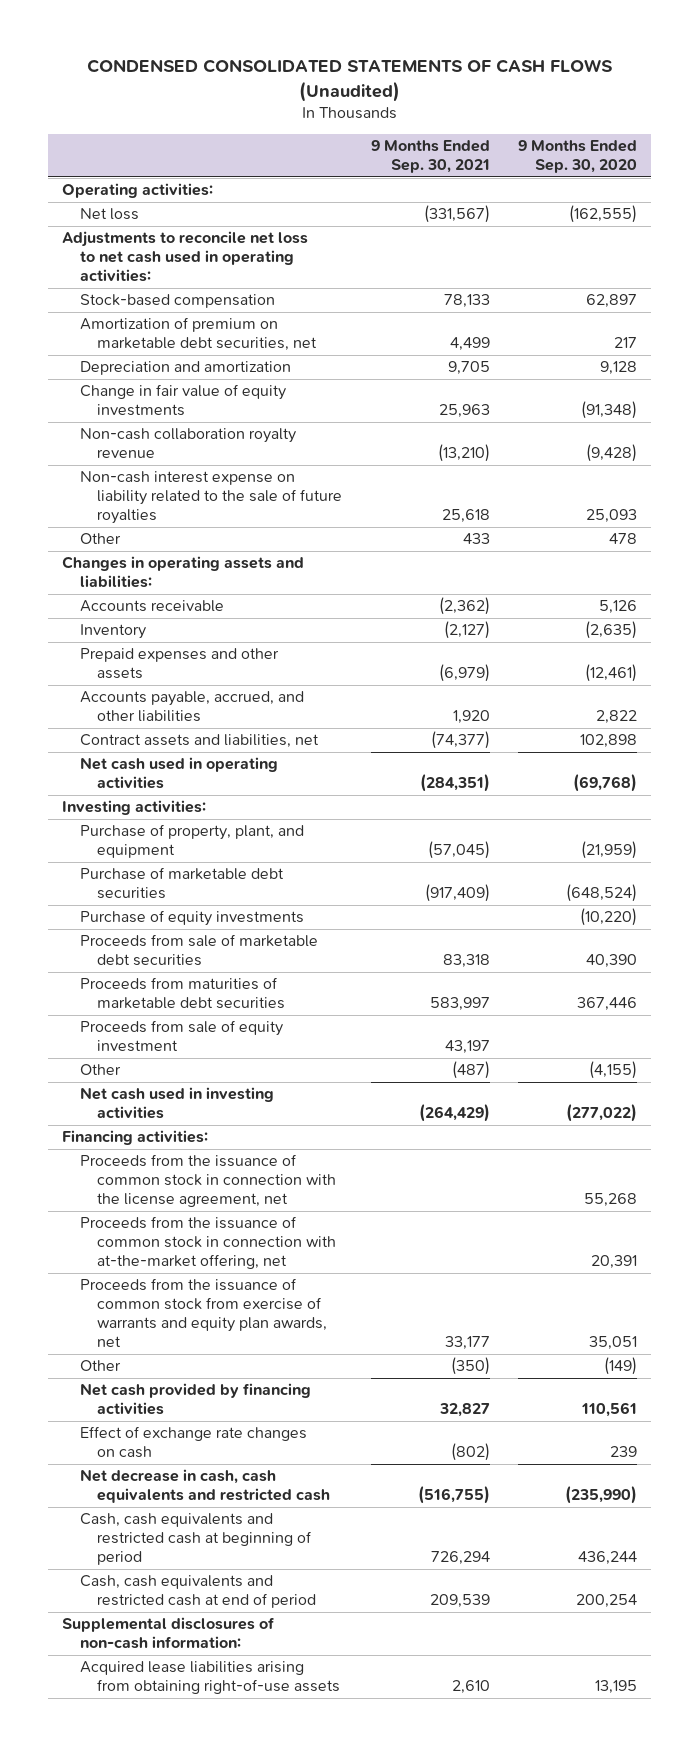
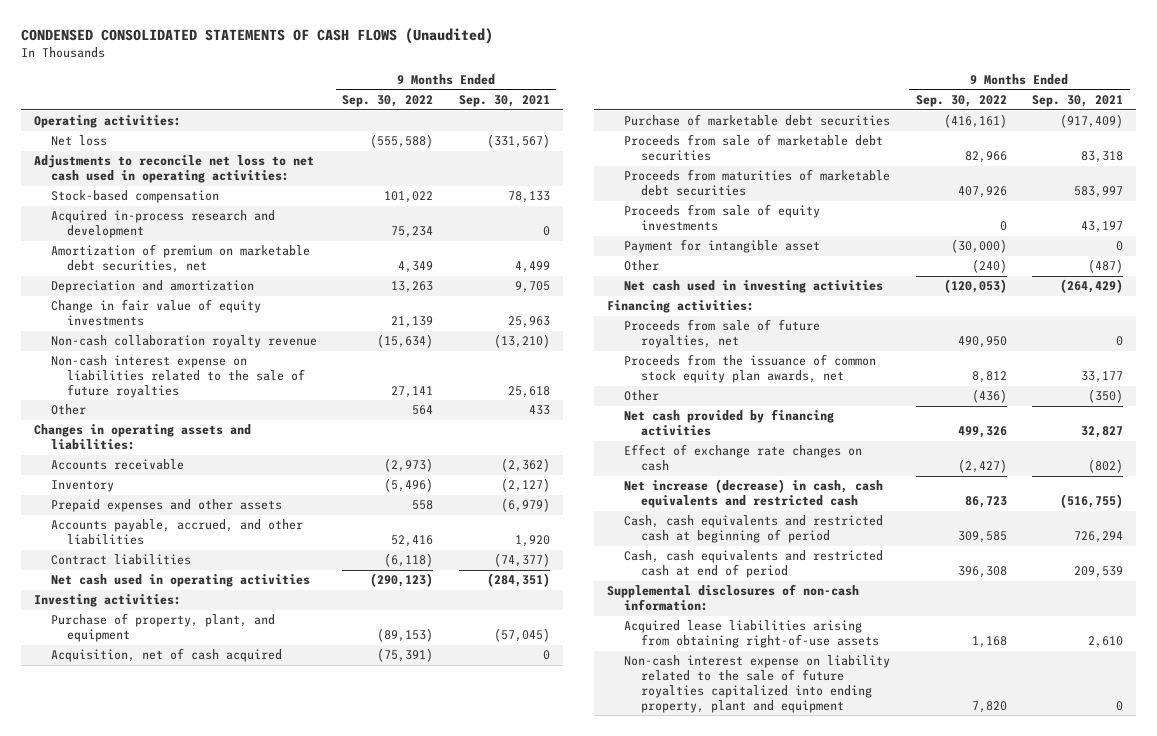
- | 9 Months Ended Sep. 30, 2021 | 9 Months Ended Sep. 30, 2020
+ | 9 Months Ended Sep. 30, 2022 | 9 Months Ended Sep. 30, 2021
+ Acquired in-process research and development | 75,234 | 0
- Non-cash interest expense on liability related to the sale of future royalties | 25,618 | 25,093
+ Non-cash interest expense on liabilities related to the sale of future royalties | 27,141 | 25,618
- Contract assets and liabilities, net | (74,377) | 102,898
+ Contract liabilities | (6,118) | (74,377)
+ Acquisition, net of cash acquired | (75,391) | 0
- Purchase of equity investments | | (10,220)
- Proceeds from sale of equity investment | 43,197 |
+ Proceeds from sale of equity investments | 0 | 43,197
+ Payment for intangible asset | (30,000) | 0
- Proceeds from the issuance of common stock in connection with the license agreement, net | | 55,268
- Proceeds from the issuance of common stock in connection with at-the-market offering, net | | 20,391
- Proceeds from the issuance of common stock from exercise of warrants and equity plan awards, net | 33,177 | 35,051
+ Proceeds from sale of future royalties, net | 490,950 | 0
+ Proceeds from the issuance of common stock equity plan awards, net | 8,812 | 33,177
- Net decrease in cash, cash equivalents and restricted cash | (516,755) | (235,990)
+ Net increase (decrease) in cash, cash equivalents and restricted cash | 86,723 | (516,755)
+ Non-cash interest expense on liability related to the sale of future royalties capitalized into ending property, plant and equipment | 7,820 | 0

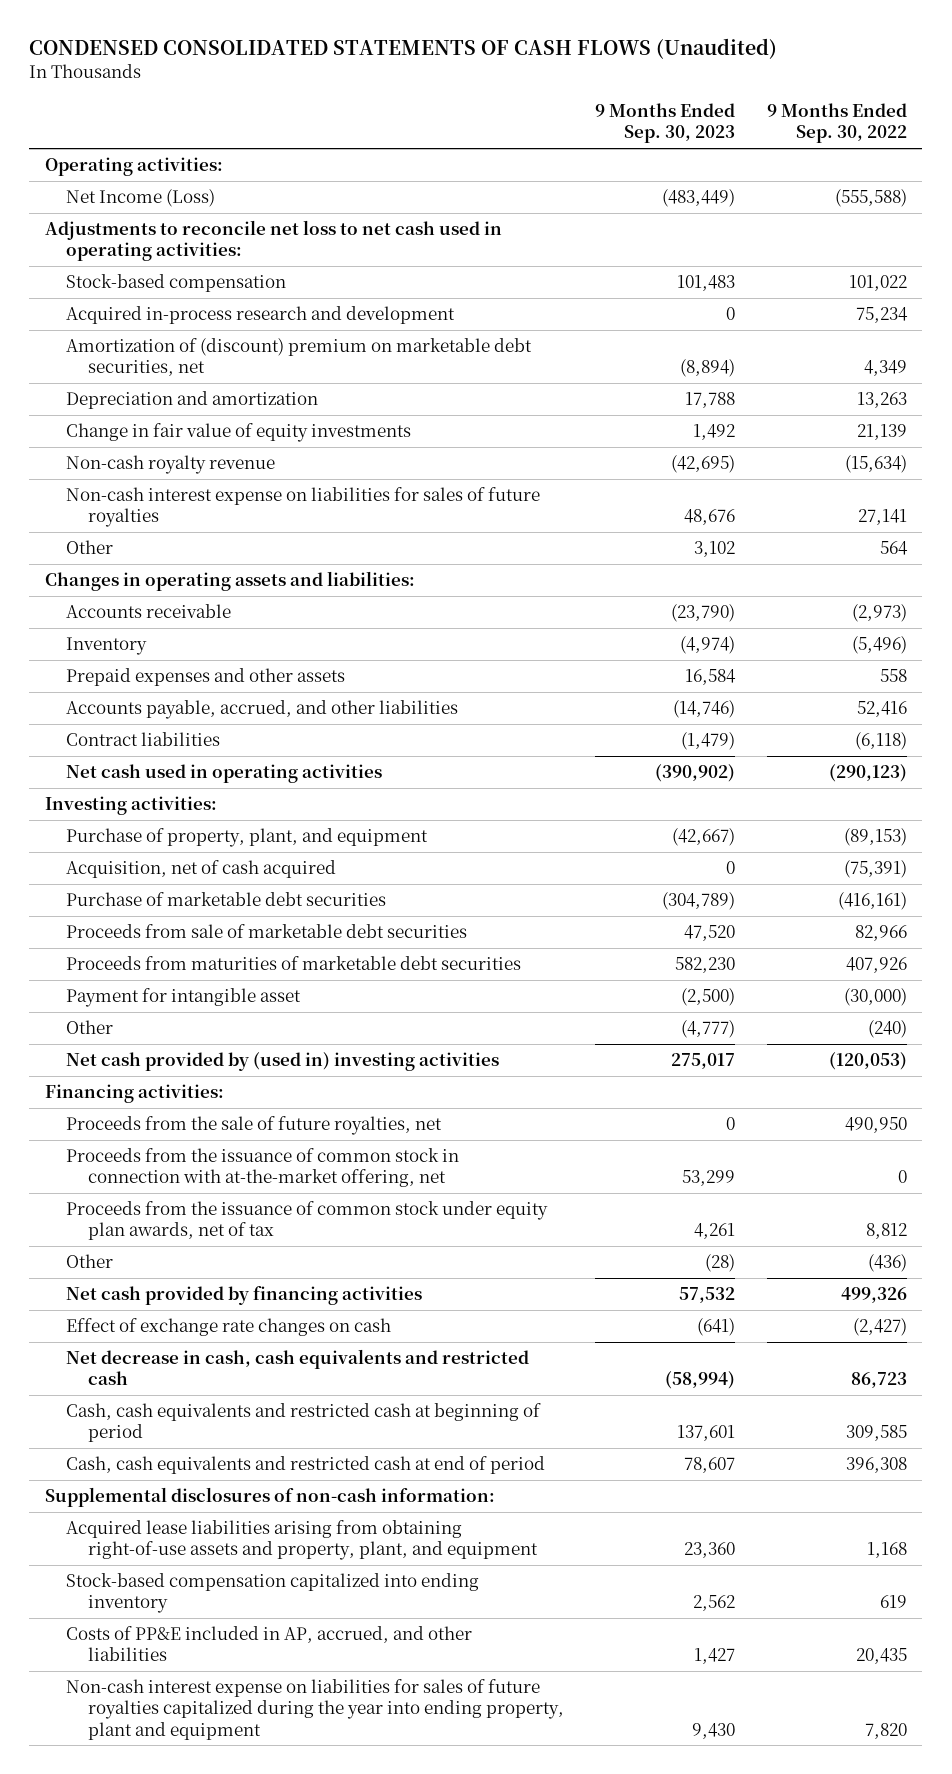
- | 9 Months Ended Sep. 30, 2022 | 9 Months Ended Sep. 30, 2021
+ | 9 Months Ended Sep. 30, 2023 | 9 Months Ended Sep. 30, 2022
- Net loss | (555,588) | (331,567)
+ Net Income (Loss) | (483,449) | (555,588)
- Amortization of premium on marketable debt securities, net | 4,349 | 4,499
+ Amortization of (discount) premium on marketable debt securities, net | (8,894) | 4,349
- Non-cash collaboration royalty revenue | (15,634) | (13,210)
- Non-cash interest expense on liabilities related to the sale of future royalties | 27,141 | 25,618
+ Non-cash royalty revenue | (42,695) | (15,634)
+ Non-cash interest expense on liabilities for sales of future royalties | 48,676 | 27,141
- Proceeds from sale of equity investments | 0 | 43,197
- Net cash used in investing activities | (120,053) | (264,429)
+ Net cash provided by (used in) investing activities | 275,017 | (120,053)
- Proceeds from sale of future royalties, net | 490,950 | 0
- Proceeds from the issuance of common stock equity plan awards, net | 8,812 | 33,177
+ Proceeds from the sale of future royalties, net | 0 | 490,950
+ Proceeds from the issuance of common stock in connection with at-the-market offering, net | 53,299 | 0
+ Proceeds from the issuance of common stock under equity plan awards, net of tax | 4,261 | 8,812
- Net increase (decrease) in cash, cash equivalents and restricted cash | 86,723 | (516,755)
+ Net decrease in cash, cash equivalents and restricted cash | (58,994) | 86,723
- Acquired lease liabilities arising from obtaining right-of-use assets | 1,168 | 2,610
- Non-cash interest expense on liability related to the sale of future royalties capitalized into ending property, plant and equipment | 7,820 | 0
+ Acquired lease liabilities arising from obtaining right-of-use assets and property, plant, and equipment | 23,360 | 1,168
+ Stock-based compensation capitalized into ending inventory | 2,562 | 619
+ Costs of PP&E included in AP, accrued, and other liabilities | 1,427 | 20,435
+ Non-cash interest expense on liabilities for sales of future royalties capitalized during the year into ending property, plant and equipment | 9,430 | 7,820

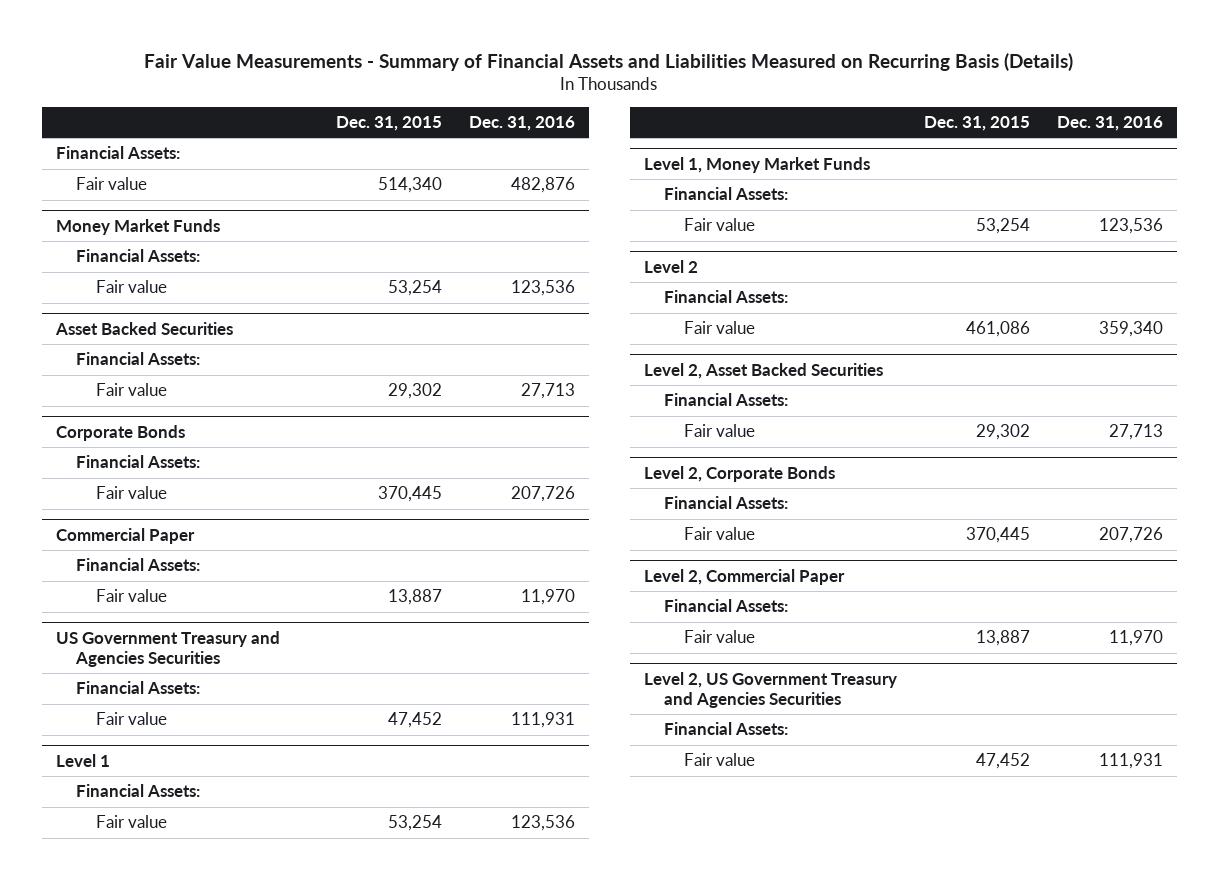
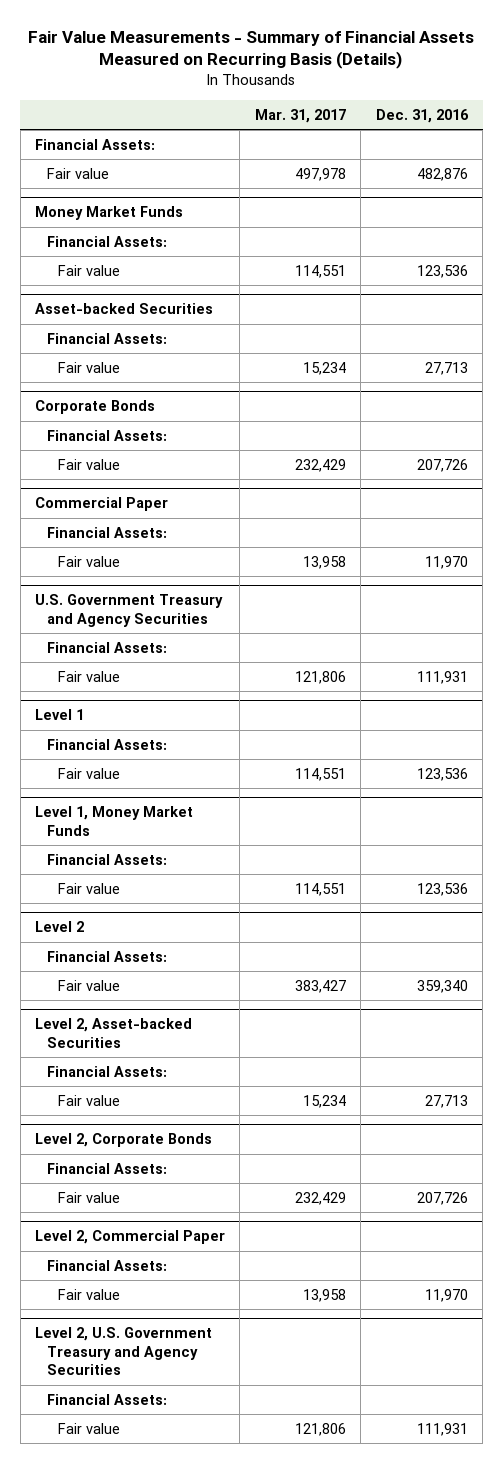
- Fair Value Measurements - Summary of Financial Assets and Liabilities Measured on Recurring Basis (Details)
+ Fair Value Measurements - Summary of Financial Assets Measured on Recurring Basis (Details)
- | Dec. 31, 2015 | Dec. 31, 2016
+ | Mar. 31, 2017 | Dec. 31, 2016
- Asset Backed Securities
+ Asset-backed Securities
- US Government Treasury and Agencies Securities
+ U.S. Government Treasury and Agency Securities
- Level 2, Asset Backed Securities
+ Level 2, Asset-backed Securities
- Level 2, US Government Treasury and Agencies Securities
+ Level 2, U.S. Government Treasury and Agency Securities

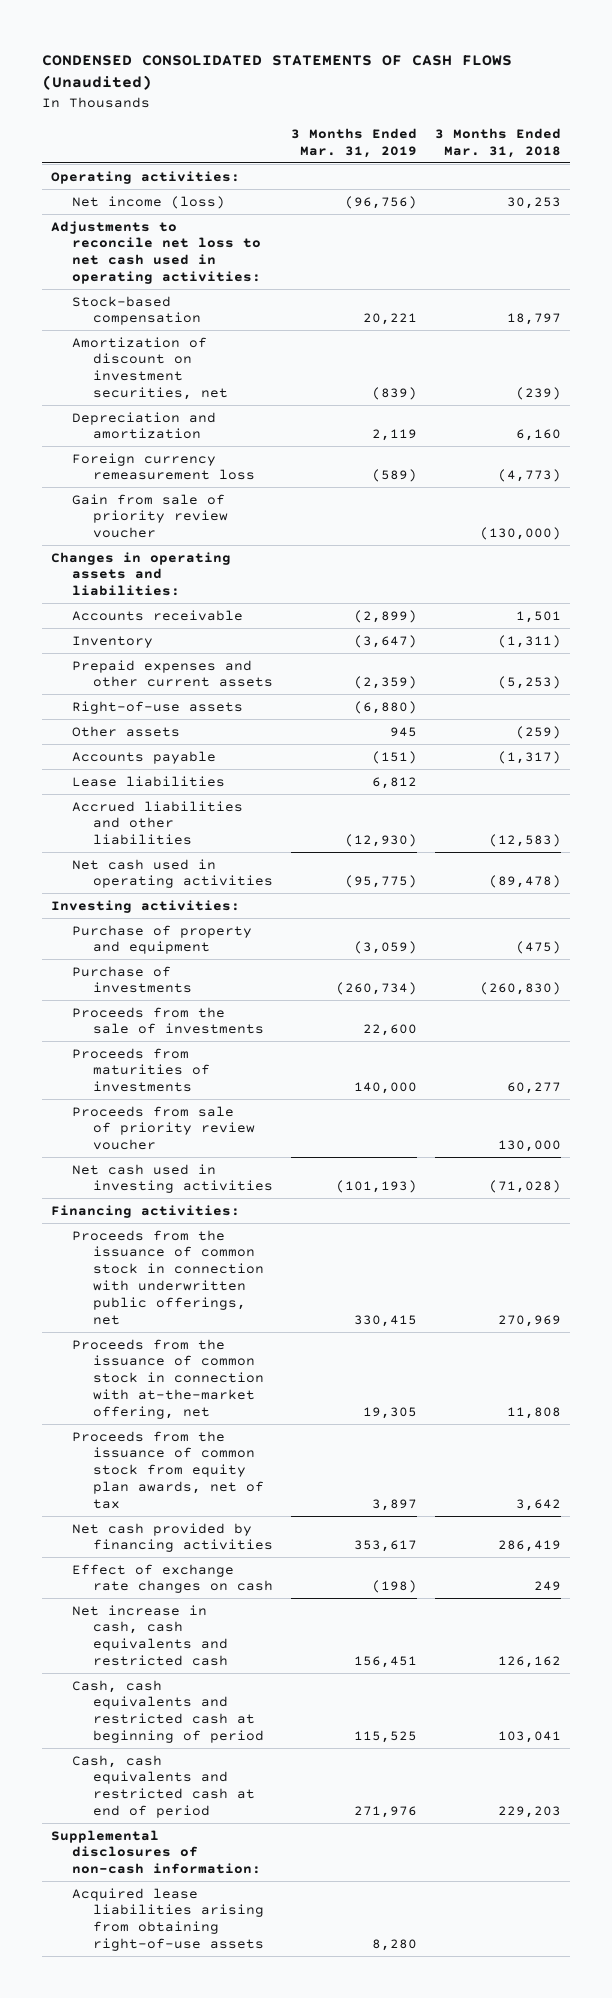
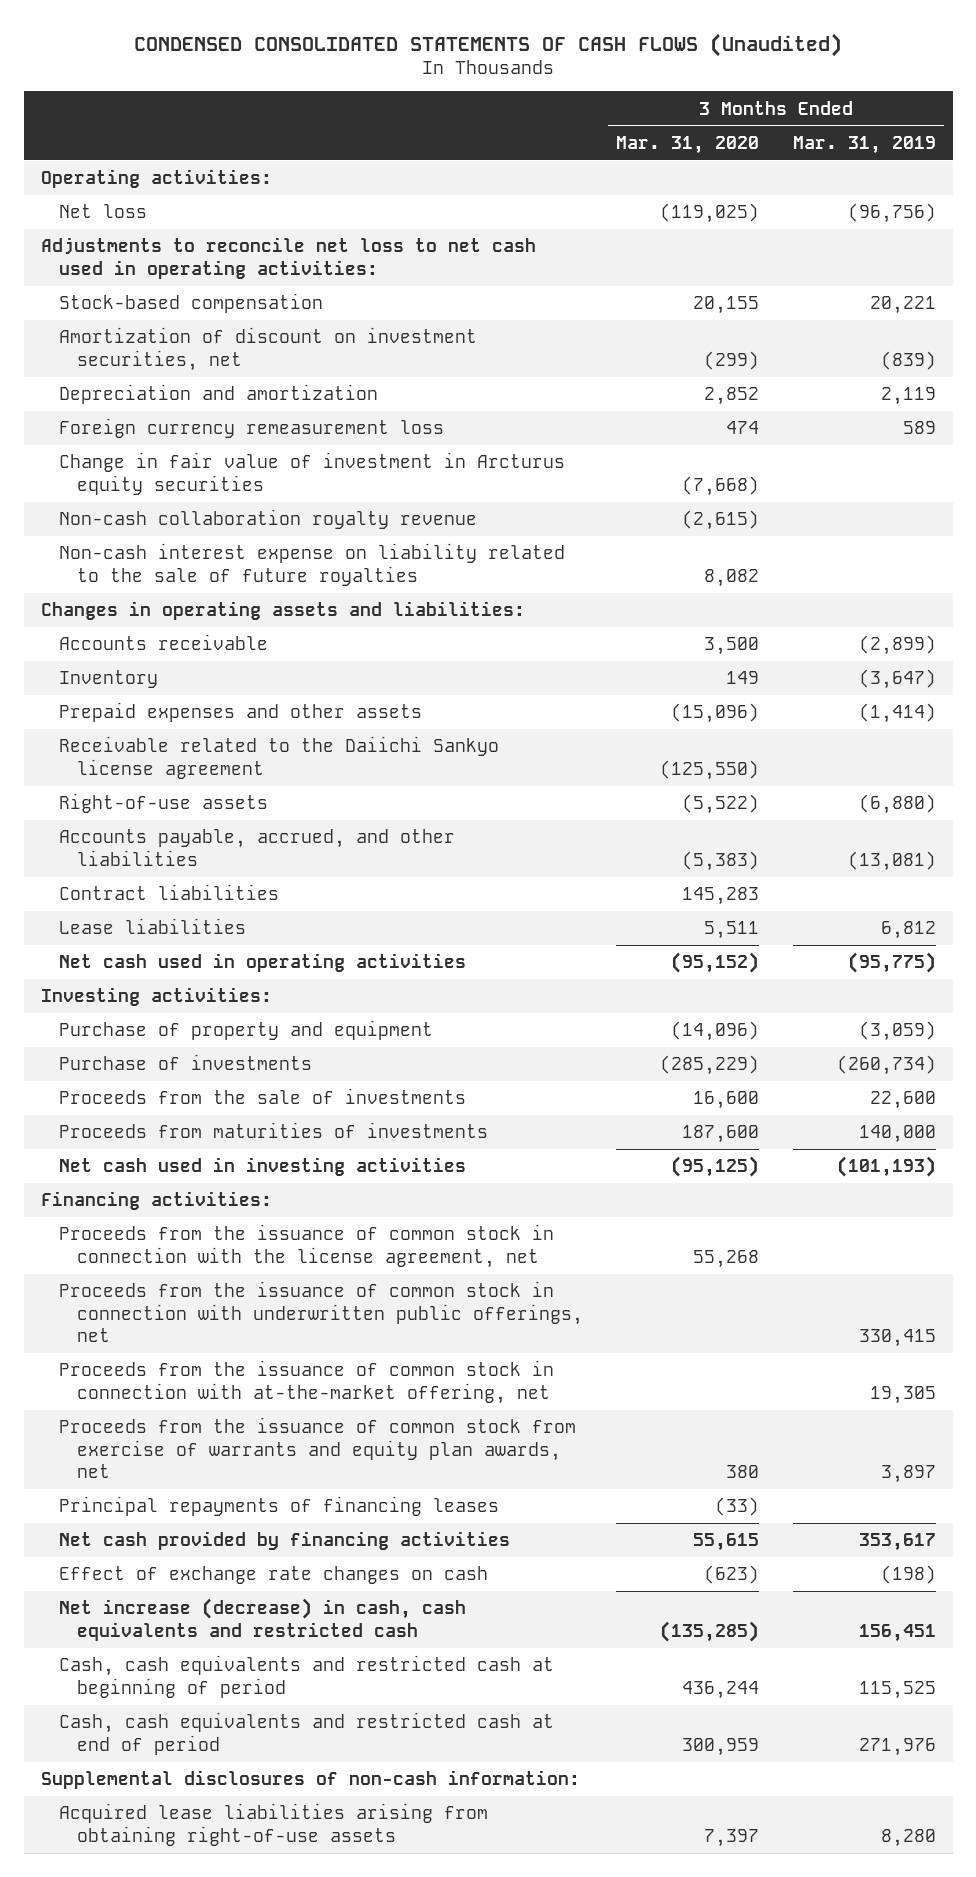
- | 3 Months Ended Mar. 31, 2019 | 3 Months Ended Mar. 31, 2018
+ | 3 Months Ended Mar. 31, 2020 | 3 Months Ended Mar. 31, 2019
- Net income (loss) | (96,756) | 30,253
+ Net loss | (119,025) | (96,756)
- Foreign currency remeasurement loss | (589) | (4,773)
- Gain from sale of priority review voucher | | (130,000)
+ Foreign currency remeasurement loss | 474 | 589
+ Change in fair value of investment in Arcturus equity securities | (7,668) |
+ Non-cash collaboration royalty revenue | (2,615) |
+ Non-cash interest expense on liability related to the sale of future royalties | 8,082 |
- Prepaid expenses and other current assets | (2,359) | (5,253)
+ Prepaid expenses and other assets | (15,096) | (1,414)
+ Receivable related to the Daiichi Sankyo license agreement | (125,550) |
- Other assets | 945 | (259)
- Accounts payable | (151) | (1,317)
+ Accounts payable, accrued, and other liabilities | (5,383) | (13,081)
+ Contract liabilities | 145,283 |
- Accrued liabilities and other liabilities | (12,930) | (12,583)
- Proceeds from sale of priority review voucher | | 130,000
+ Proceeds from the issuance of common stock in connection with the license agreement, net | 55,268 |
- Proceeds from the issuance of common stock from equity plan awards, net of tax | 3,897 | 3,642
+ Proceeds from the issuance of common stock from exercise of warrants and equity plan awards, net | 380 | 3,897
+ Principal repayments of financing leases | (33) |
- Net increase in cash, cash equivalents and restricted cash | 156,451 | 126,162
+ Net increase (decrease) in cash, cash equivalents and restricted cash | (135,285) | 156,451

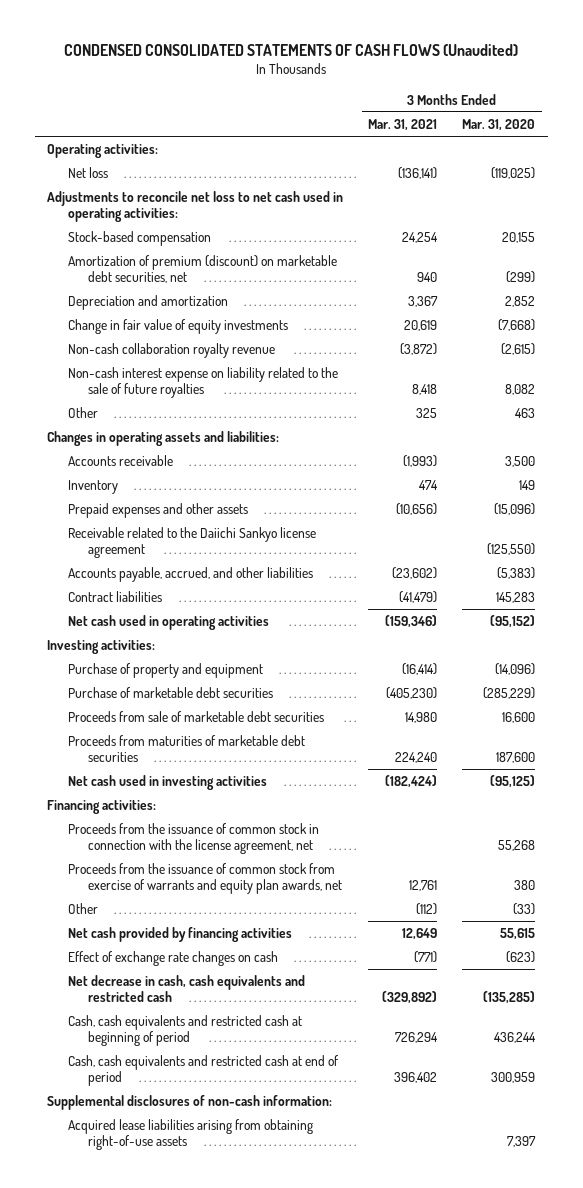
- | 3 Months Ended Mar. 31, 2020 | 3 Months Ended Mar. 31, 2019
+ | 3 Months Ended Mar. 31, 2021 | 3 Months Ended Mar. 31, 2020
- Amortization of discount on investment securities, net | (299) | (839)
+ Amortization of premium (discount) on marketable debt securities, net | 940 | (299)
- Foreign currency remeasurement loss | 474 | 589
- Change in fair value of investment in Arcturus equity securities | (7,668) |
+ Change in fair value of equity investments | 20,619 | (7,668)
+ Other | 325 | 463
- Right-of-use assets | (5,522) | (6,880)
- Lease liabilities | 5,511 | 6,812
- Purchase of investments | (285,229) | (260,734)
- Proceeds from the sale of investments | 16,600 | 22,600
- Proceeds from maturities of investments | 187,600 | 140,000
+ Purchase of marketable debt securities | (405,230) | (285,229)
+ Proceeds from sale of marketable debt securities | 14,980 | 16,600
+ Proceeds from maturities of marketable debt securities | 224,240 | 187,600
- Proceeds from the issuance of common stock in connection with underwritten public offerings, net | | 330,415
- Proceeds from the issuance of common stock in connection with at-the-market offering, net | | 19,305
- Principal repayments of financing leases | (33) |
+ Other | (112) | (33)
- Net increase (decrease) in cash, cash equivalents and restricted cash | (135,285) | 156,451
+ Net decrease in cash, cash equivalents and restricted cash | (329,892) | (135,285)

